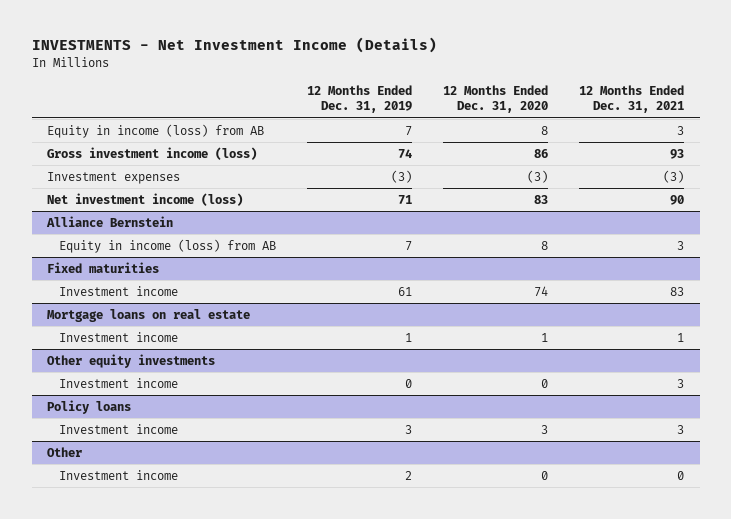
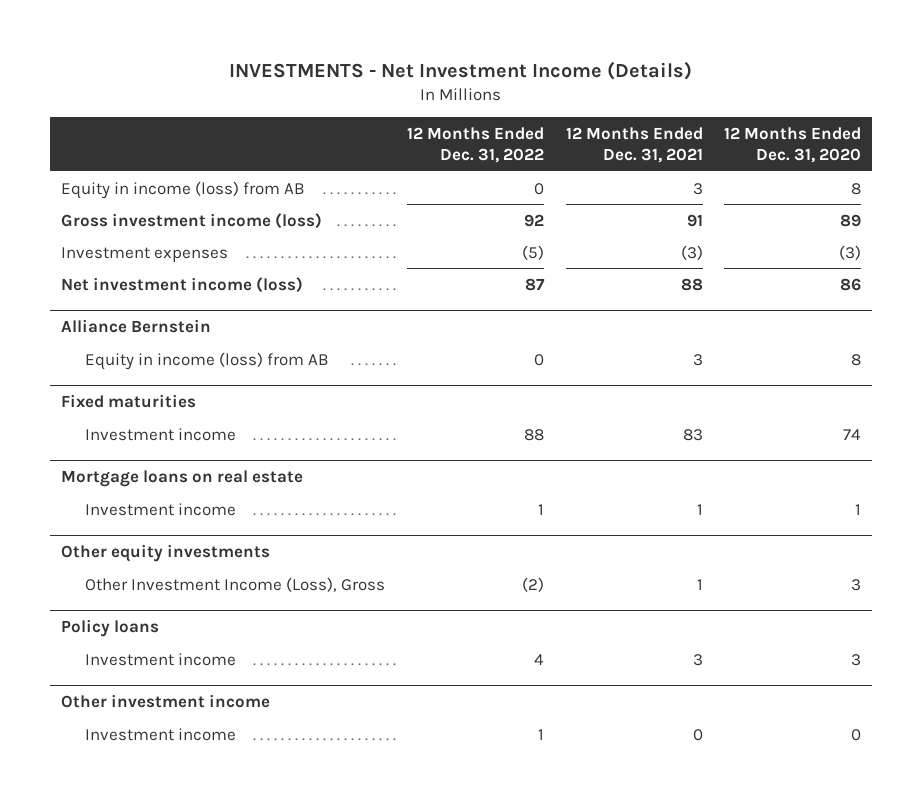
- | 12 Months Ended Dec. 31, 2019 | 12 Months Ended Dec. 31, 2020 | 12 Months Ended Dec. 31, 2021
+ | 12 Months Ended Dec. 31, 2022 | 12 Months Ended Dec. 31, 2021 | 12 Months Ended Dec. 31, 2020
- Gross investment income (loss) | 74 | 86 | 93
+ Gross investment income (loss) | 92 | 91 | 89
- Net investment income (loss) | 71 | 83 | 90
+ Net investment income (loss) | 87 | 88 | 86
@ Other equity investments
- Investment income | 0 | 0 | 3
+ Other Investment Income (Loss), Gross | (2) | 1 | 3
- Other
+ Other investment income

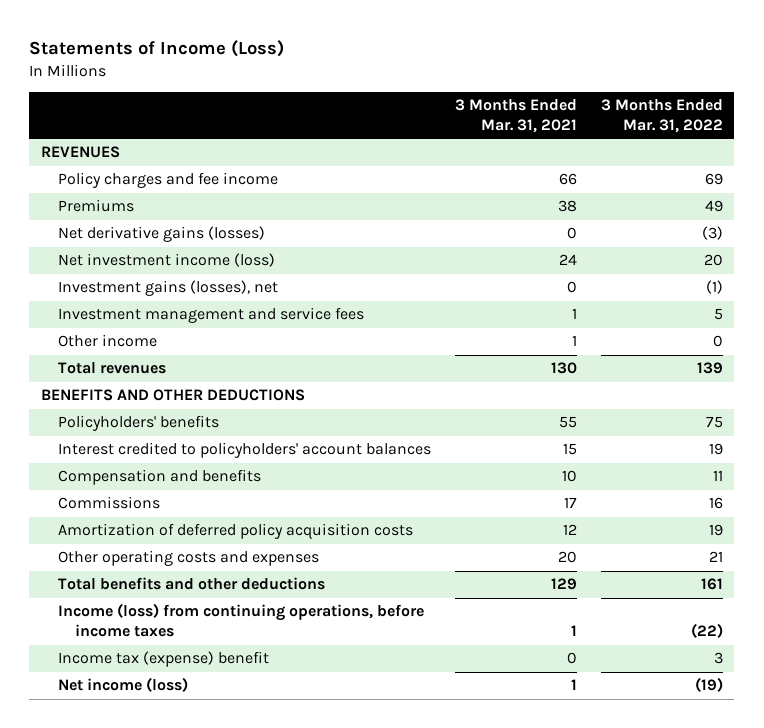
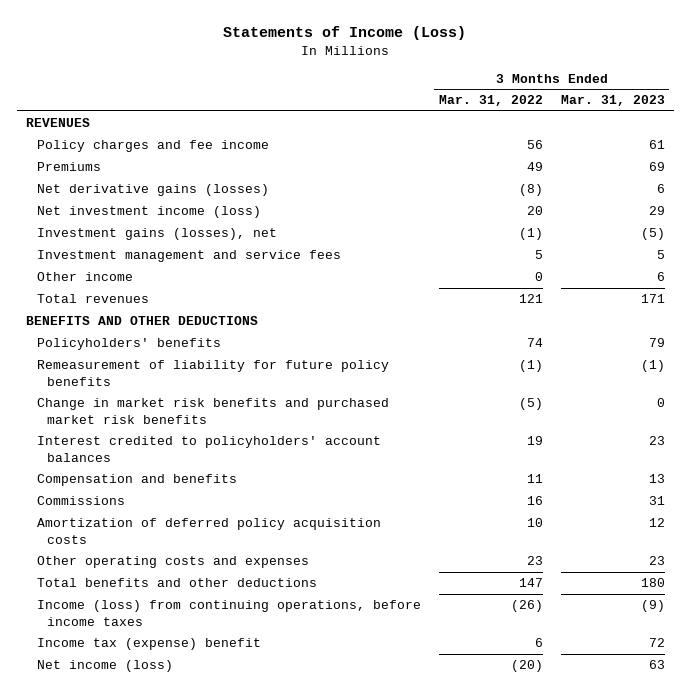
- | 3 Months Ended Mar. 31, 2021 | 3 Months Ended Mar. 31, 2022
+ | 3 Months Ended Mar. 31, 2022 | 3 Months Ended Mar. 31, 2023
- Policy charges and fee income | 66 | 69
+ Policy charges and fee income | 56 | 61
- Net derivative gains (losses) | 0 | (3)
+ Net derivative gains (losses) | (8) | 6
- Total revenues | 130 | 139
+ Total revenues | 121 | 171
- Policyholders' benefits | 55 | 75
+ Policyholders' benefits | 74 | 79
+ Remeasurement of liability for future policy benefits | (1) | (1)
+ Change in market risk benefits and purchased market risk benefits | (5) | 0
- Amortization of deferred policy acquisition costs | 12 | 19
- Other operating costs and expenses | 20 | 21
- Total benefits and other deductions | 129 | 161
- Income (loss) from continuing operations, before income taxes | 1 | (22)
- Income tax (expense) benefit | 0 | 3
- Net income (loss) | 1 | (19)
+ Amortization of deferred policy acquisition costs | 10 | 12
+ Other operating costs and expenses | 23 | 23
+ Total benefits and other deductions | 147 | 180
+ Income (loss) from continuing operations, before income taxes | (26) | (9)
+ Income tax (expense) benefit | 6 | 72
+ Net income (loss) | (20) | 63

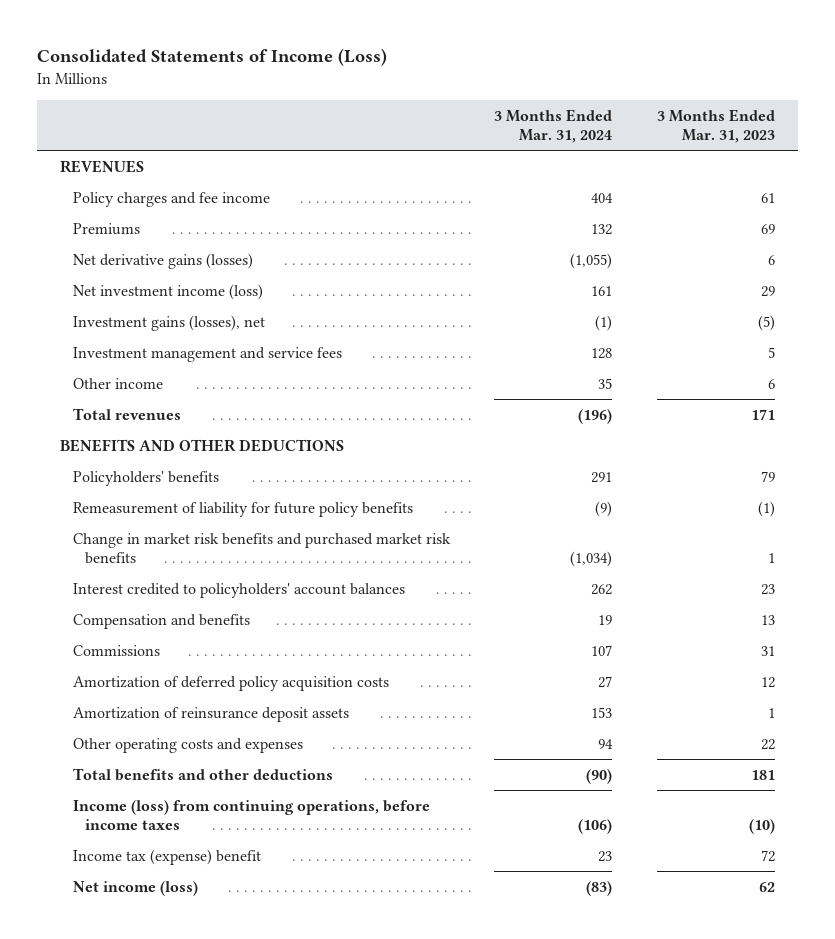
- Statements of Income (Loss)
+ Consolidated Statements of Income (Loss)
- | 3 Months Ended Mar. 31, 2022 | 3 Months Ended Mar. 31, 2023
+ | 3 Months Ended Mar. 31, 2024 | 3 Months Ended Mar. 31, 2023
- Change in market risk benefits and purchased market risk benefits | (5) | 0
+ Change in market risk benefits and purchased market risk benefits | (1,034) | 1
- Other operating costs and expenses | 23 | 23
- Total benefits and other deductions | 147 | 180
- Income (loss) from continuing operations, before income taxes | (26) | (9)
+ Amortization of reinsurance deposit assets | 153 | 1
+ Other operating costs and expenses | 94 | 22
+ Total benefits and other deductions | (90) | 181
+ Income (loss) from continuing operations, before income taxes | (106) | (10)
- Net income (loss) | (20) | 63
+ Net income (loss) | (83) | 62

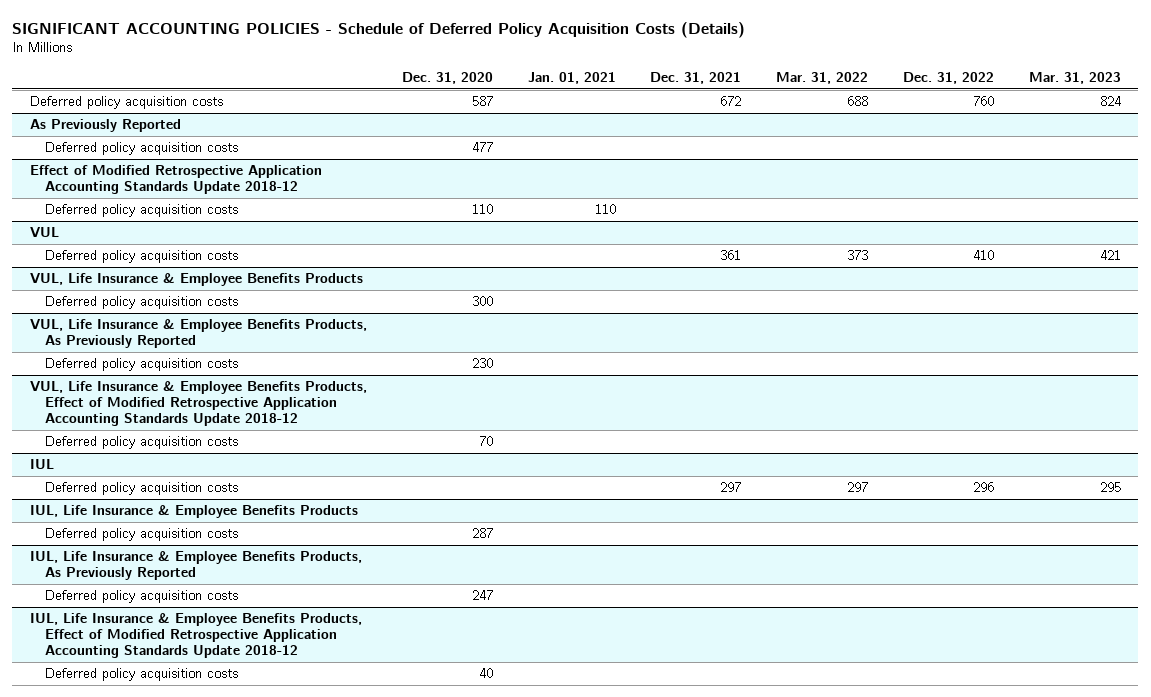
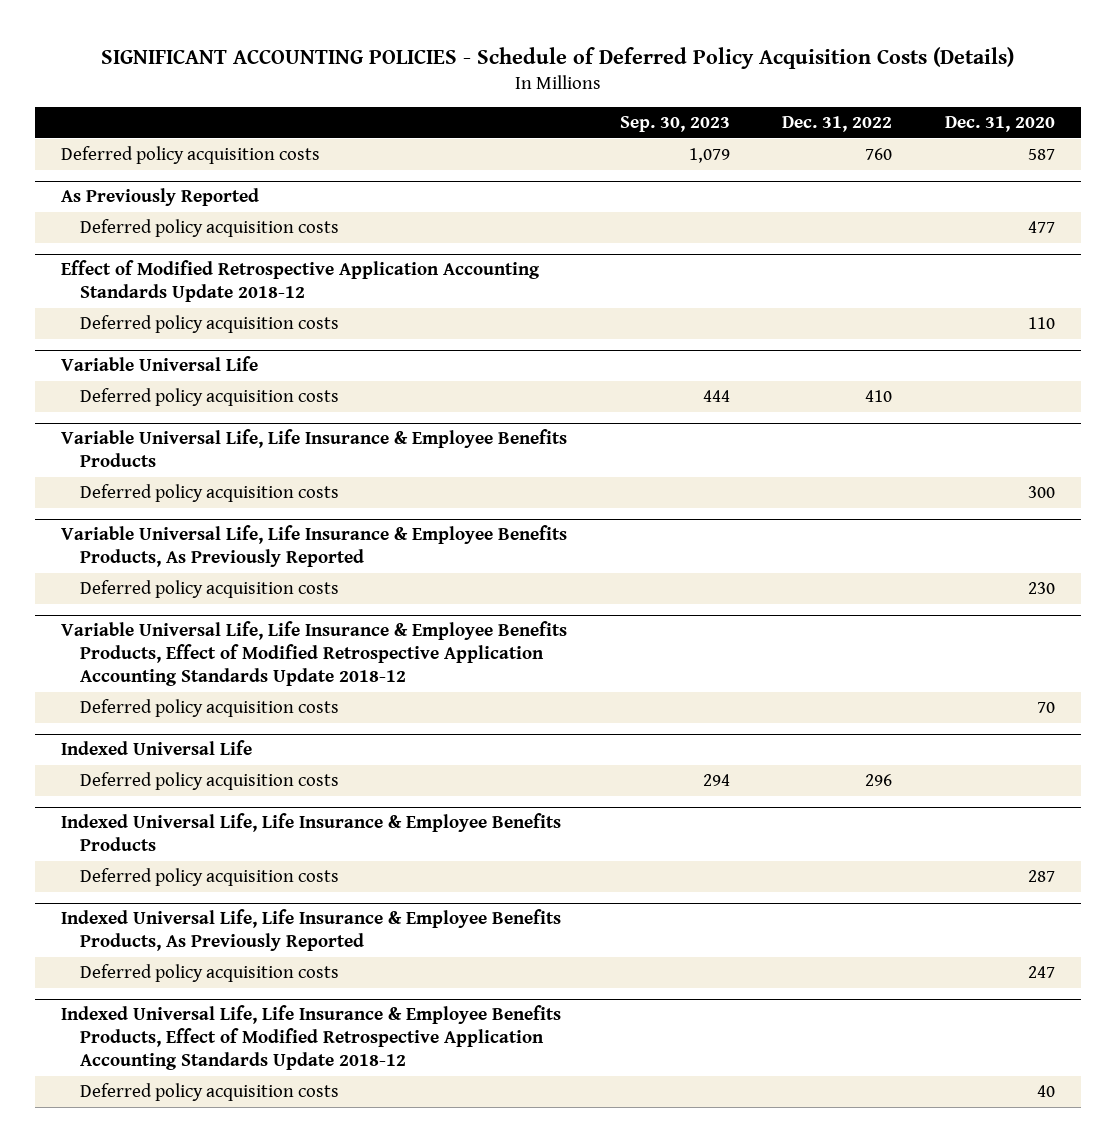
- | Dec. 31, 2020 | Jan. 01, 2021 | Dec. 31, 2021 | Mar. 31, 2022 | Dec. 31, 2022 | Mar. 31, 2023
+ | Sep. 30, 2023 | Dec. 31, 2022 | Dec. 31, 2020
- VUL
+ Variable Universal Life
- VUL, Life Insurance & Employee Benefits Products
+ Variable Universal Life, Life Insurance & Employee Benefits Products
- VUL, Life Insurance & Employee Benefits Products, As Previously Reported
+ Variable Universal Life, Life Insurance & Employee Benefits Products, As Previously Reported
- VUL, Life Insurance & Employee Benefits Products, Effect of Modified Retrospective Application Accounting Standards Update 2018-12
+ Variable Universal Life, Life Insurance & Employee Benefits Products, Effect of Modified Retrospective Application Accounting Standards Update 2018-12
- IUL
+ Indexed Universal Life
- IUL, Life Insurance & Employee Benefits Products
+ Indexed Universal Life, Life Insurance & Employee Benefits Products
- IUL, Life Insurance & Employee Benefits Products, As Previously Reported
+ Indexed Universal Life, Life Insurance & Employee Benefits Products, As Previously Reported
- IUL, Life Insurance & Employee Benefits Products, Effect of Modified Retrospective Application Accounting Standards Update 2018-12
+ Indexed Universal Life, Life Insurance & Employee Benefits Products, Effect of Modified Retrospective Application Accounting Standards Update 2018-12

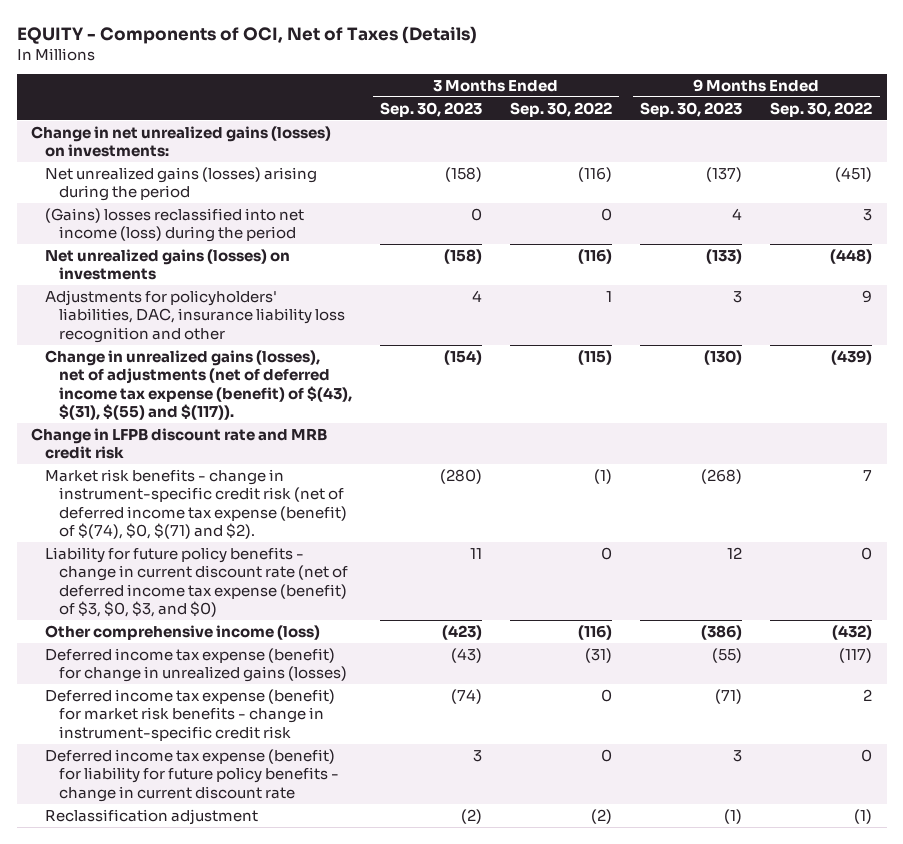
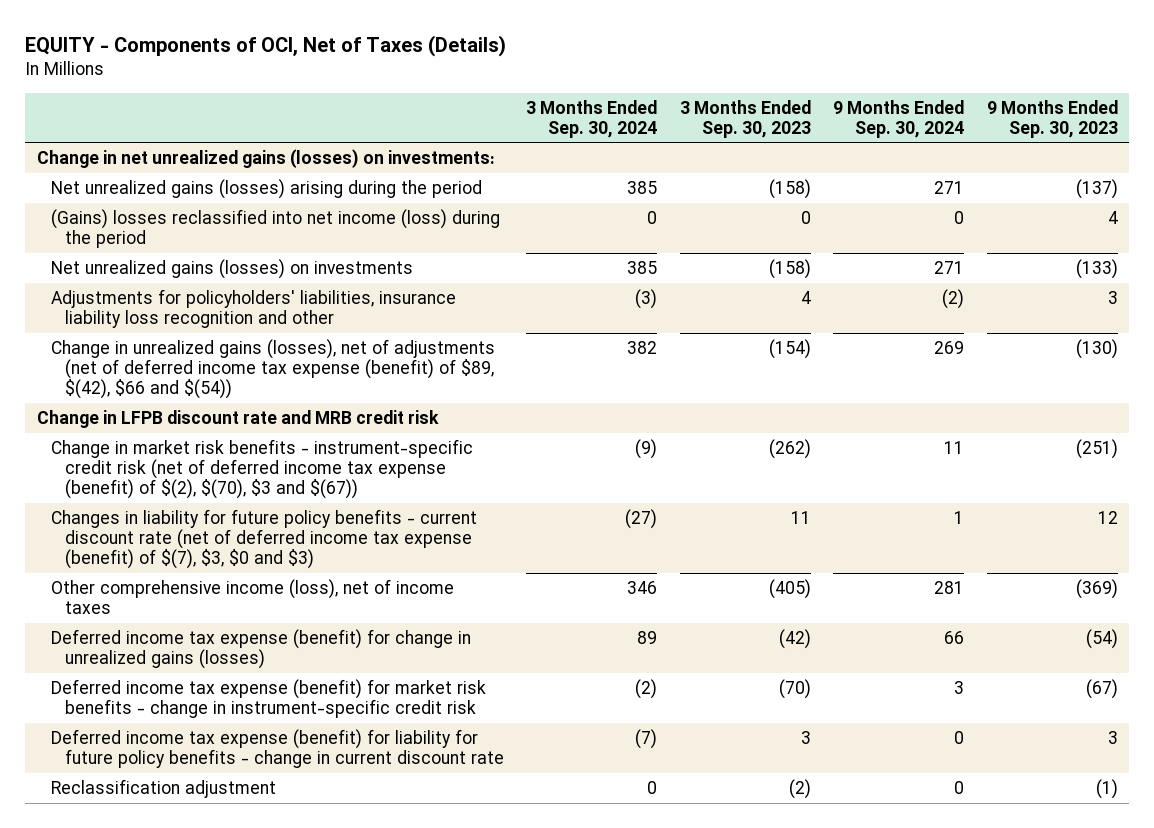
- | 3 Months Ended Sep. 30, 2023 | 3 Months Ended Sep. 30, 2022 | 9 Months Ended Sep. 30, 2023 | 9 Months Ended Sep. 30, 2022
+ | 3 Months Ended Sep. 30, 2024 | 3 Months Ended Sep. 30, 2023 | 9 Months Ended Sep. 30, 2024 | 9 Months Ended Sep. 30, 2023
- Adjustments for policyholders' liabilities, DAC, insurance liability loss recognition and other | 4 | 1 | 3 | 9
- Change in unrealized gains (losses), net of adjustments (net of deferred income tax expense (benefit) of $(43), $(31), $(55) and $(117)). | (154) | (115) | (130) | (439)
+ Adjustments for policyholders' liabilities, insurance liability loss recognition and other | (3) | 4 | (2) | 3
+ Change in unrealized gains (losses), net of adjustments (net of deferred income tax expense (benefit) of $89, $(42), $66 and $(54)) | 382 | (154) | 269 | (130)
- Market risk benefits - change in instrument-specific credit risk (net of deferred income tax expense (benefit) of $(74), $0, $(71) and $2). | (280) | (1) | (268) | 7
- Liability for future policy benefits - change in current discount rate (net of deferred income tax expense (benefit) of $3, $0, $3, and $0) | 11 | 0 | 12 | 0
- Other comprehensive income (loss) | (423) | (116) | (386) | (432)
- Deferred income tax expense (benefit) for change in unrealized gains (losses) | (43) | (31) | (55) | (117)
- Deferred income tax expense (benefit) for market risk benefits - change in instrument-specific credit risk | (74) | 0 | (71) | 2
+ Change in market risk benefits - instrument-specific credit risk (net of deferred income tax expense (benefit) of $(2), $(70), $3 and $(67)) | (9) | (262) | 11 | (251)
+ Changes in liability for future policy benefits - current discount rate (net of deferred income tax expense (benefit) of $(7), $3, $0 and $3) | (27) | 11 | 1 | 12
+ Other comprehensive income (loss), net of income taxes | 346 | (405) | 281 | (369)
+ Deferred income tax expense (benefit) for change in unrealized gains (losses) | 89 | (42) | 66 | (54)
+ Deferred income tax expense (benefit) for market risk benefits - change in instrument-specific credit risk | (2) | (70) | 3 | (67)

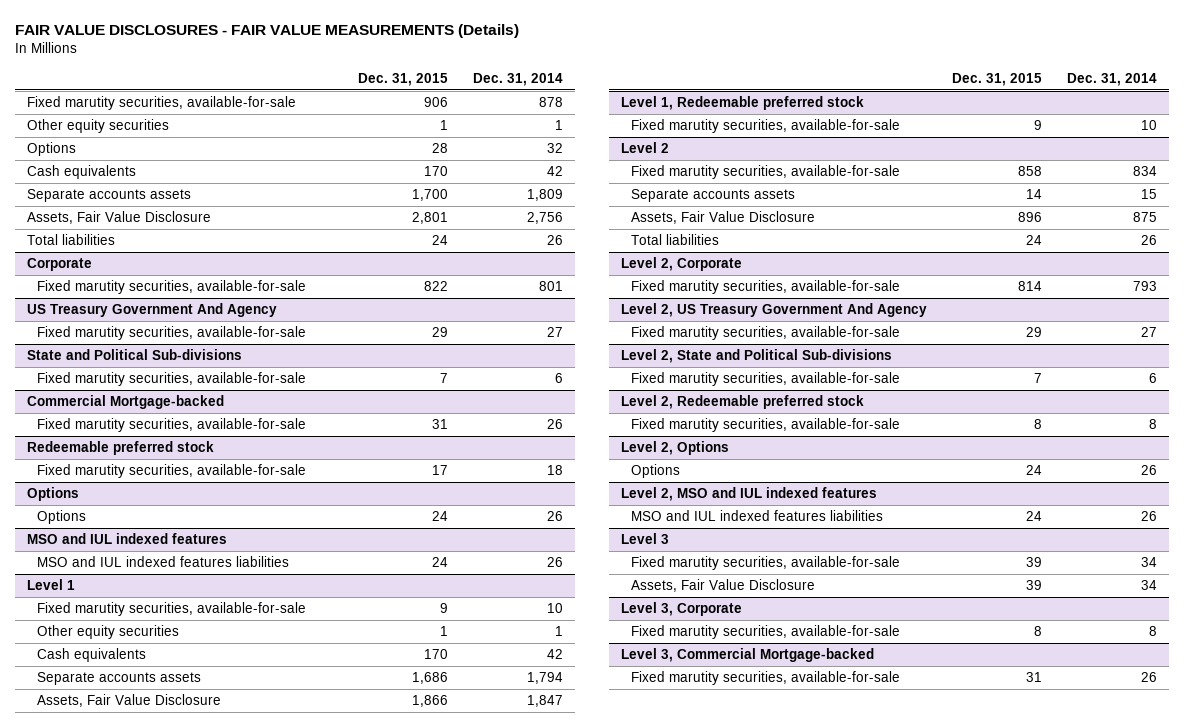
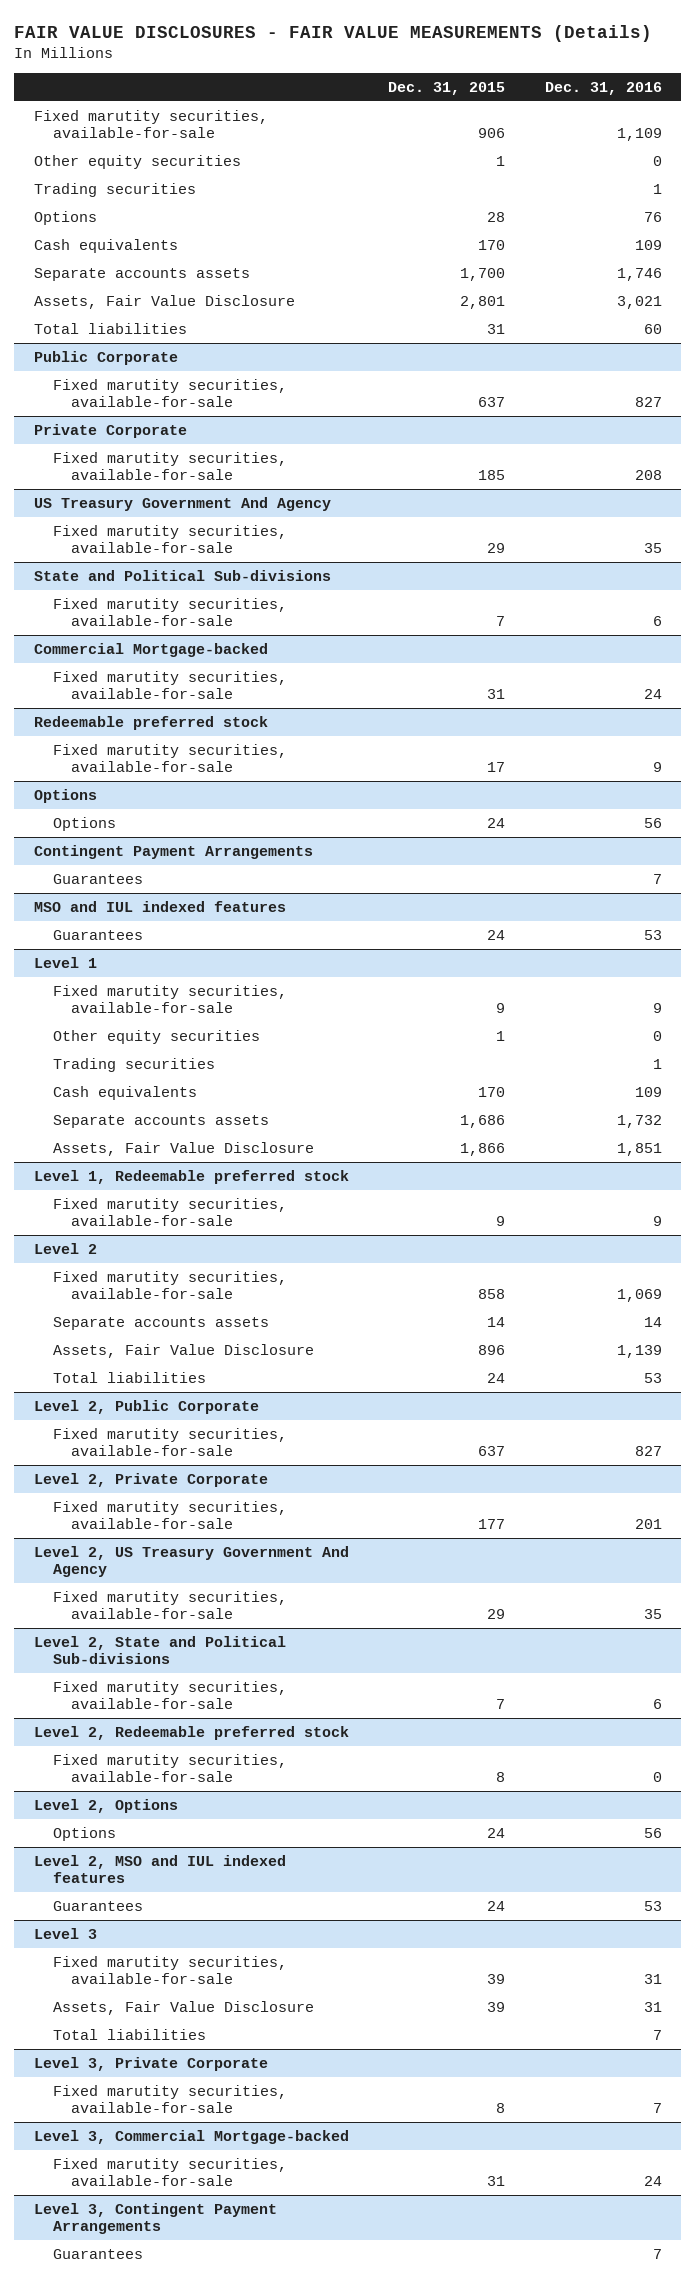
- | Dec. 31, 2015 | Dec. 31, 2014
+ | Dec. 31, 2015 | Dec. 31, 2016
+ Trading securities | | 1
- Total liabilities | 24 | 26
- Corporate
- Fixed marutity securities, available-for-sale | 822 | 801
+ Total liabilities | 31 | 60
+ Public Corporate
+ Fixed marutity securities, available-for-sale | 637 | 827
+ Private Corporate
+ Fixed marutity securities, available-for-sale | 185 | 208
+ Contingent Payment Arrangements
+ Guarantees | | 7
@ MSO and IUL indexed features
- MSO and IUL indexed features liabilities | 24 | 26
+ Guarantees | 24 | 53
@ Level 1
+ Trading securities | | 1
- Level 2, Corporate
- Fixed marutity securities, available-for-sale | 814 | 793
+ Level 2, Public Corporate
+ Fixed marutity securities, available-for-sale | 637 | 827
+ Level 2, Private Corporate
+ Fixed marutity securities, available-for-sale | 177 | 201
@ Level 2, MSO and IUL indexed features
- MSO and IUL indexed features liabilities | 24 | 26
+ Guarantees | 24 | 53
- Level 3, Corporate
@ Level 3
+ Total liabilities | | 7
+ Level 3, Private Corporate
+ Level 3, Contingent Payment Arrangements
+ Guarantees | | 7

